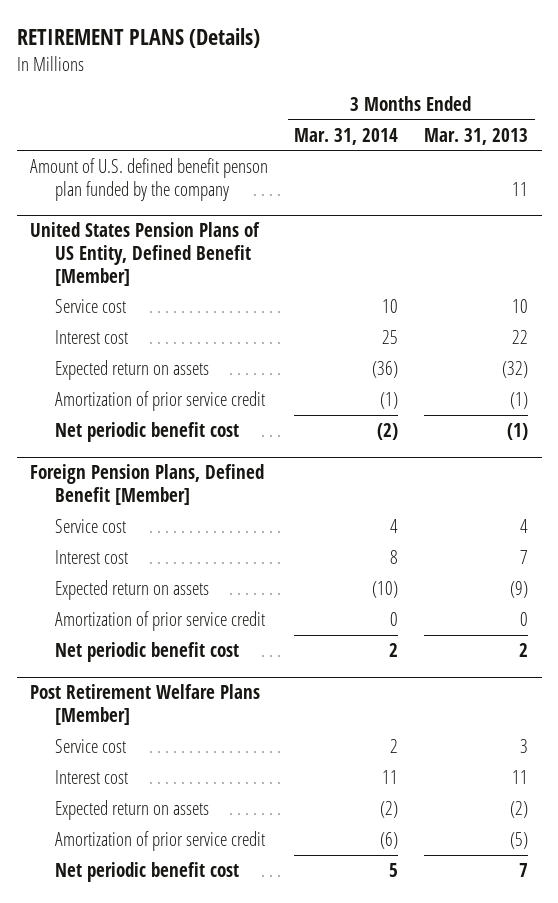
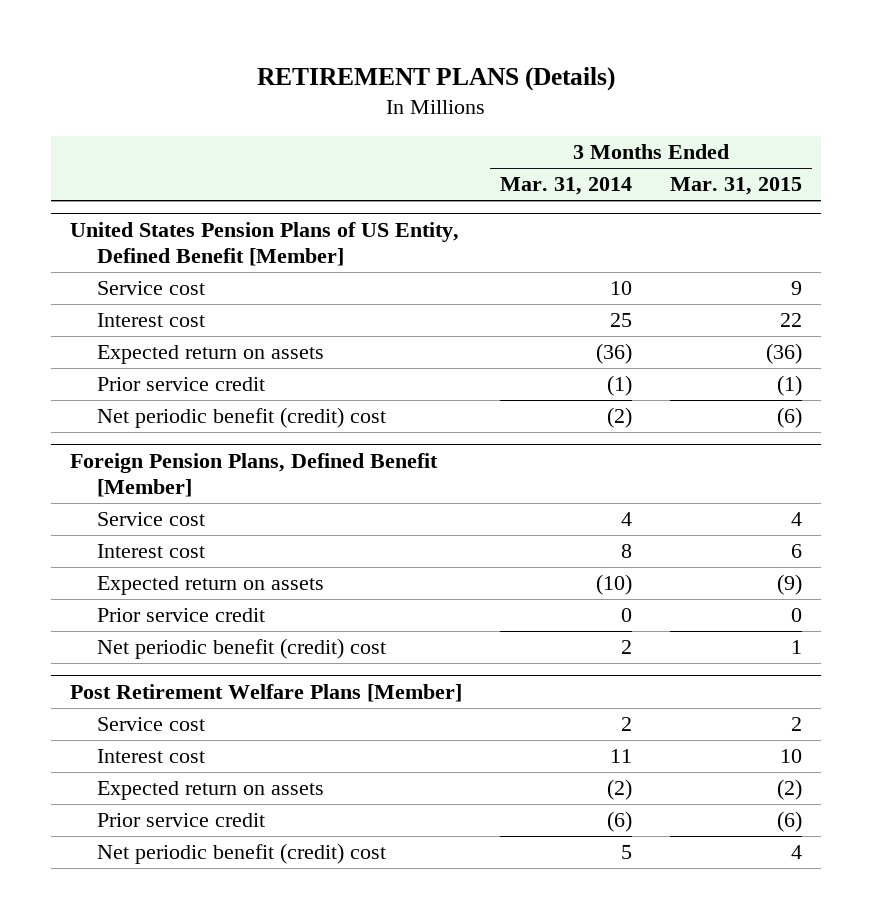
- | 3 Months Ended Mar. 31, 2014 | 3 Months Ended Mar. 31, 2013
+ | 3 Months Ended Mar. 31, 2014 | 3 Months Ended Mar. 31, 2015
- Amount of U.S. defined benefit penson plan funded by the company | | 11
@ United States Pension Plans of US Entity, Defined Benefit [Member]
- Amortization of prior service credit | (1) | (1)
- Net periodic benefit cost | (2) | (1)
+ Prior service credit | (1) | (1)
+ Net periodic benefit (credit) cost | (2) | (6)
@ Foreign Pension Plans, Defined Benefit [Member]
- Amortization of prior service credit | 0 | 0
- Net periodic benefit cost | 2 | 2
+ Prior service credit | 0 | 0
+ Net periodic benefit (credit) cost | 2 | 1
@ Post Retirement Welfare Plans [Member]
- Amortization of prior service credit | (6) | (5)
- Net periodic benefit cost | 5 | 7
+ Prior service credit | (6) | (6)
+ Net periodic benefit (credit) cost | 5 | 4

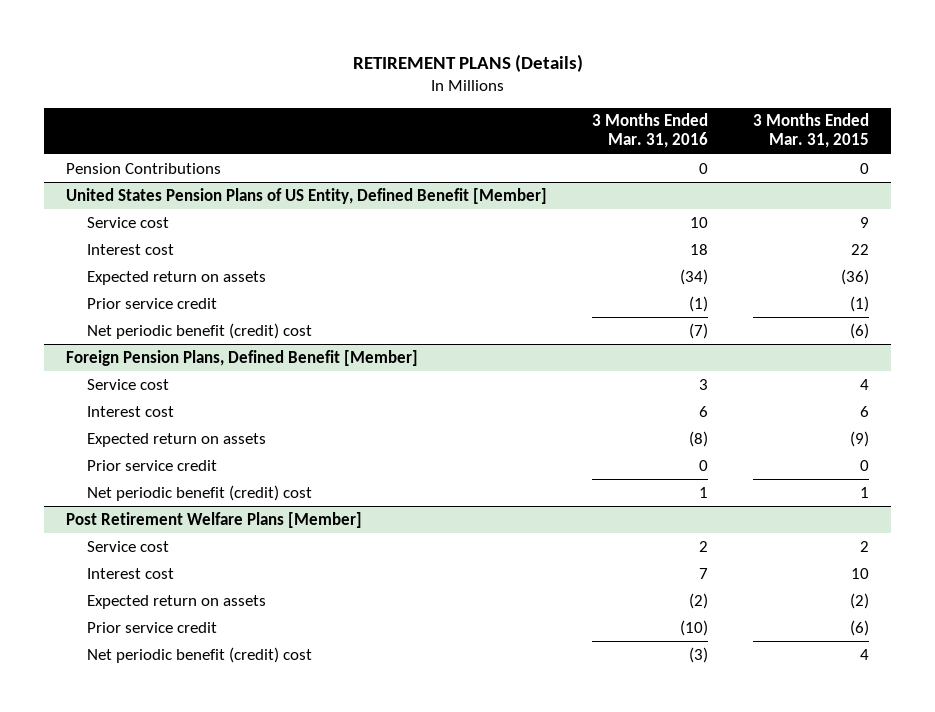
- | 3 Months Ended Mar. 31, 2014 | 3 Months Ended Mar. 31, 2015
+ | 3 Months Ended Mar. 31, 2016 | 3 Months Ended Mar. 31, 2015
+ Pension Contributions | 0 | 0

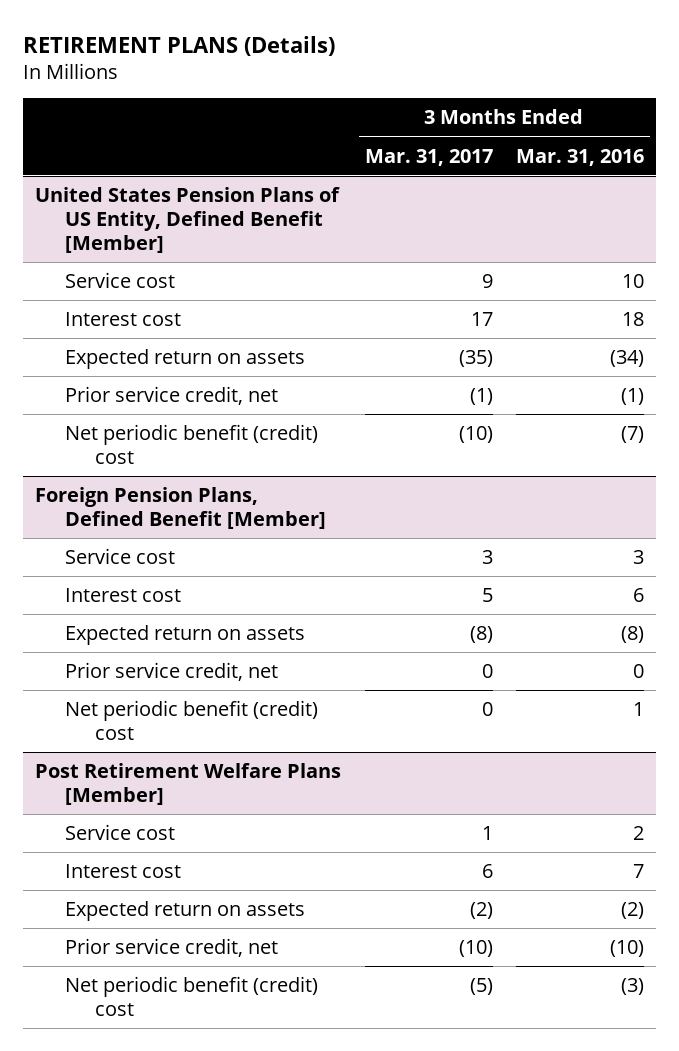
- | 3 Months Ended Mar. 31, 2016 | 3 Months Ended Mar. 31, 2015
+ | 3 Months Ended Mar. 31, 2017 | 3 Months Ended Mar. 31, 2016
- Pension Contributions | 0 | 0
@ United States Pension Plans of US Entity, Defined Benefit [Member]
- Prior service credit | (1) | (1)
+ Prior service credit, net | (1) | (1)
@ Foreign Pension Plans, Defined Benefit [Member]
- Prior service credit | 0 | 0
+ Prior service credit, net | 0 | 0
@ Post Retirement Welfare Plans [Member]
- Prior service credit | (10) | (6)
+ Prior service credit, net | (10) | (10)

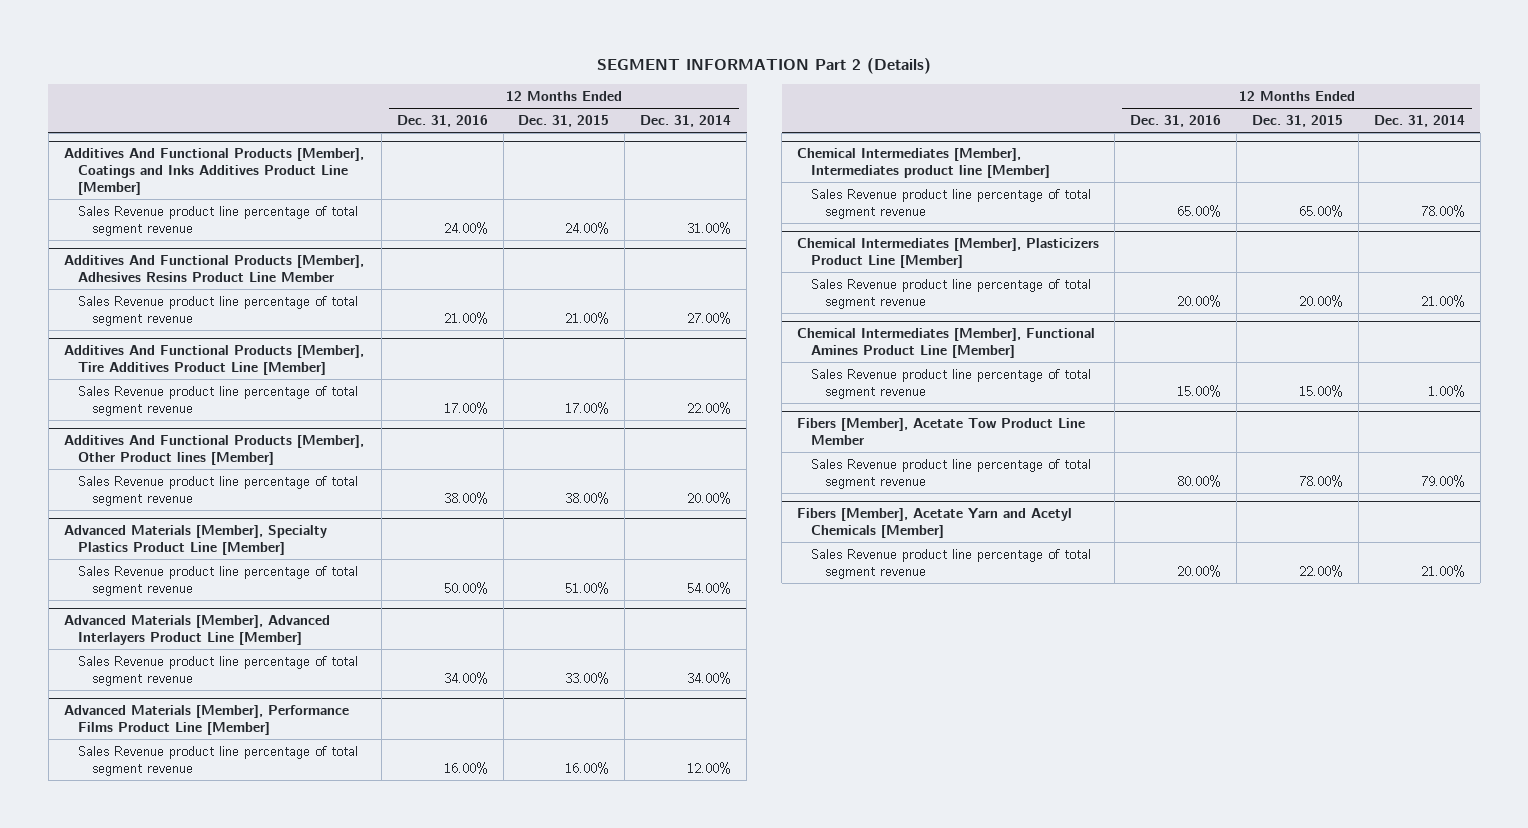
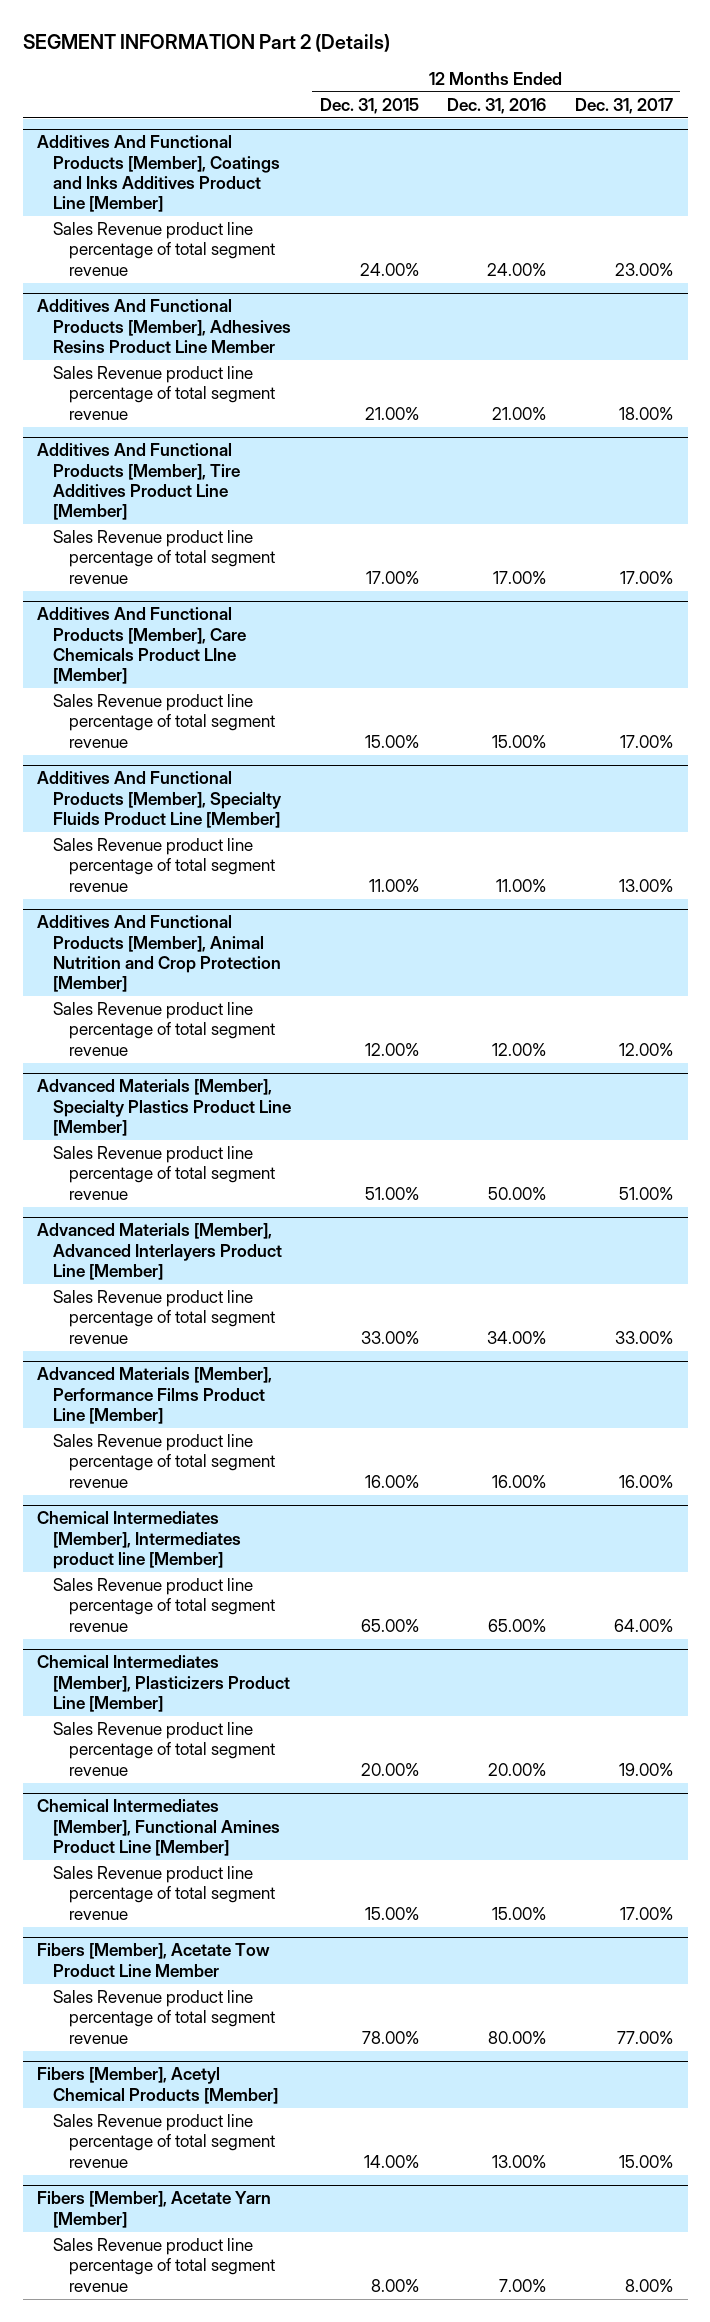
- | 12 Months Ended Dec. 31, 2016 | 12 Months Ended Dec. 31, 2015 | 12 Months Ended Dec. 31, 2014
+ | 12 Months Ended Dec. 31, 2015 | 12 Months Ended Dec. 31, 2016 | 12 Months Ended Dec. 31, 2017
- Additives And Functional Products [Member], Other Product lines [Member]
- Sales Revenue product line percentage of total segment revenue | 38.00% | 38.00% | 20.00%
+ Additives And Functional Products [Member], Care Chemicals Product LIne [Member]
+ Sales Revenue product line percentage of total segment revenue | 15.00% | 15.00% | 17.00%
+ Additives And Functional Products [Member], Specialty Fluids Product Line [Member]
+ Sales Revenue product line percentage of total segment revenue | 11.00% | 11.00% | 13.00%
+ Additives And Functional Products [Member], Animal Nutrition and Crop Protection [Member]
+ Sales Revenue product line percentage of total segment revenue | 12.00% | 12.00% | 12.00%
- Fibers [Member], Acetate Yarn and Acetyl Chemicals [Member]
- Sales Revenue product line percentage of total segment revenue | 20.00% | 22.00% | 21.00%
+ Fibers [Member], Acetyl Chemical Products [Member]
+ Sales Revenue product line percentage of total segment revenue | 14.00% | 13.00% | 15.00%
+ Fibers [Member], Acetate Yarn [Member]
+ Sales Revenue product line percentage of total segment revenue | 8.00% | 7.00% | 8.00%

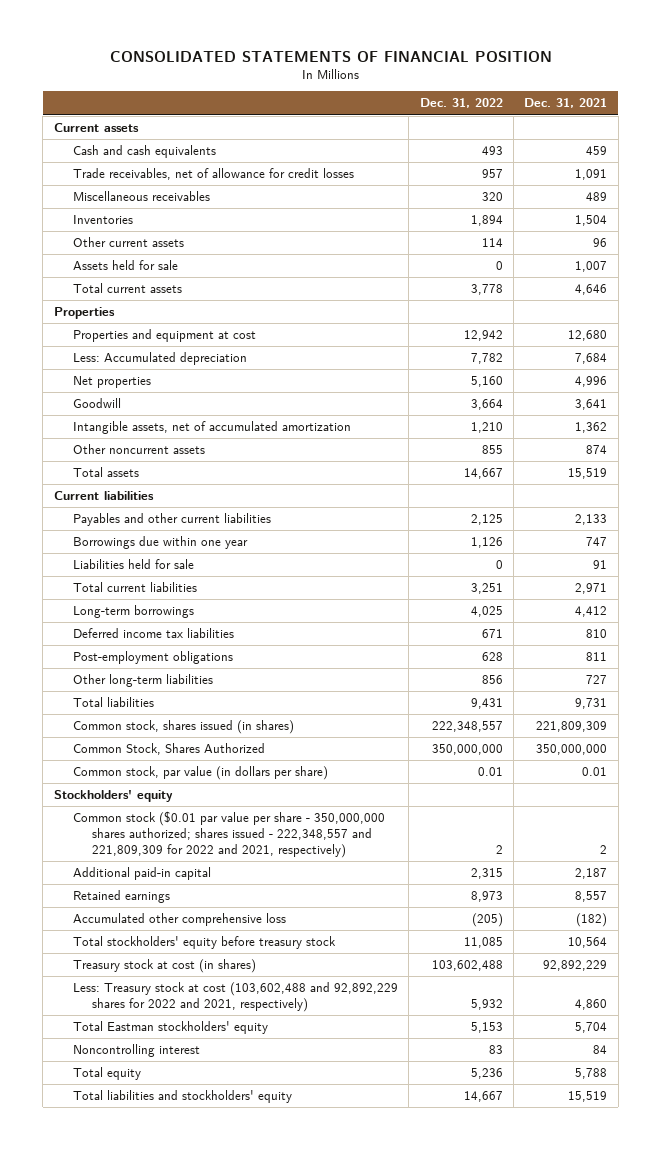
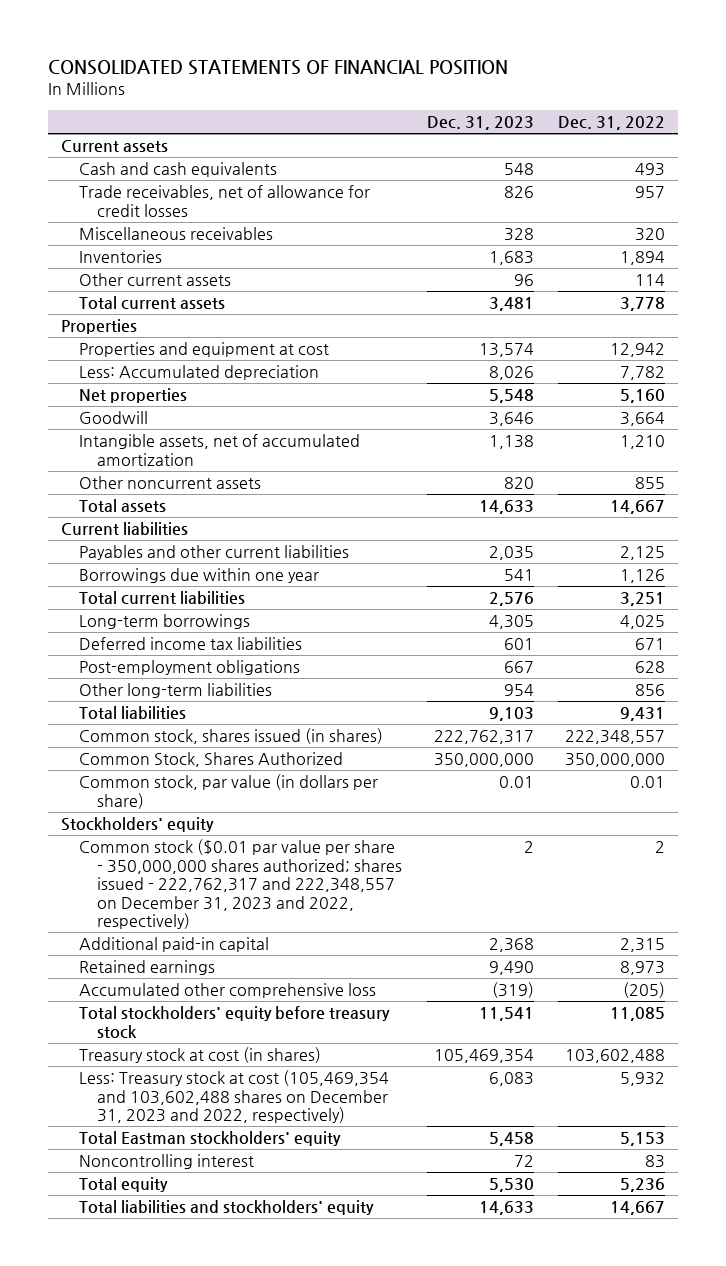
- | Dec. 31, 2022 | Dec. 31, 2021
+ | Dec. 31, 2023 | Dec. 31, 2022
- Assets held for sale | 0 | 1,007
- Liabilities held for sale | 0 | 91
- Common stock ($0.01 par value per share - 350,000,000 shares authorized; shares issued - 222,348,557 and 221,809,309 for 2022 and 2021, respectively) | 2 | 2
+ Common stock ($0.01 par value per share - 350,000,000 shares authorized; shares issued - 222,762,317 and 222,348,557 on December 31, 2023 and 2022, respectively) | 2 | 2
- Less: Treasury stock at cost (103,602,488 and 92,892,229 shares for 2022 and 2021, respectively) | 5,932 | 4,860
+ Less: Treasury stock at cost (105,469,354 and 103,602,488 shares on December 31, 2023 and 2022, respectively) | 6,083 | 5,932

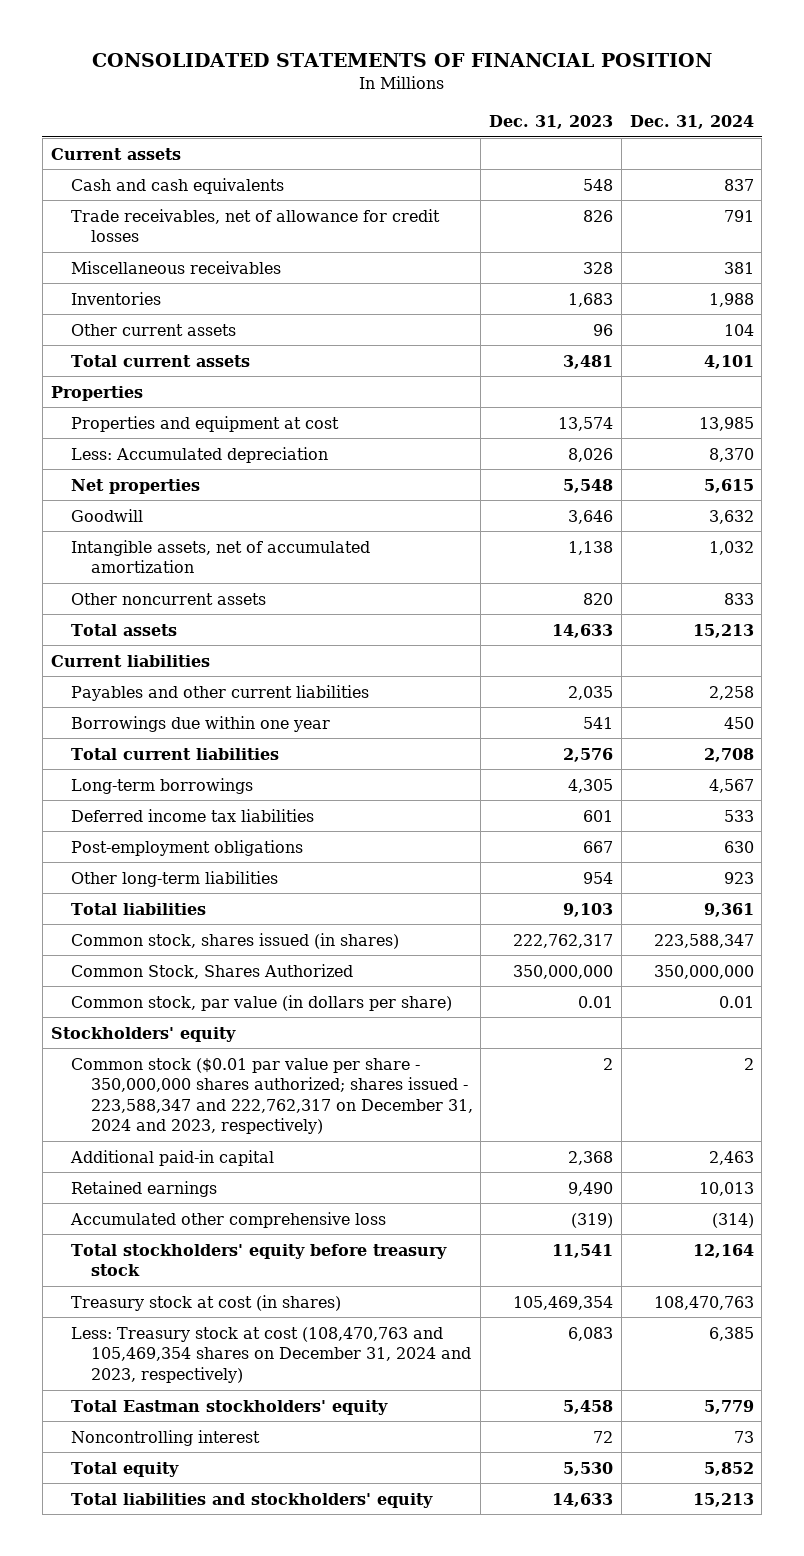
- | Dec. 31, 2023 | Dec. 31, 2022
+ | Dec. 31, 2023 | Dec. 31, 2024
- Common stock ($0.01 par value per share - 350,000,000 shares authorized; shares issued - 222,762,317 and 222,348,557 on December 31, 2023 and 2022, respectively) | 2 | 2
+ Common stock ($0.01 par value per share - 350,000,000 shares authorized; shares issued - 223,588,347 and 222,762,317 on December 31, 2024 and 2023, respectively) | 2 | 2
- Less: Treasury stock at cost (105,469,354 and 103,602,488 shares on December 31, 2023 and 2022, respectively) | 6,083 | 5,932
+ Less: Treasury stock at cost (108,470,763 and 105,469,354 shares on December 31, 2024 and 2023, respectively) | 6,083 | 6,385

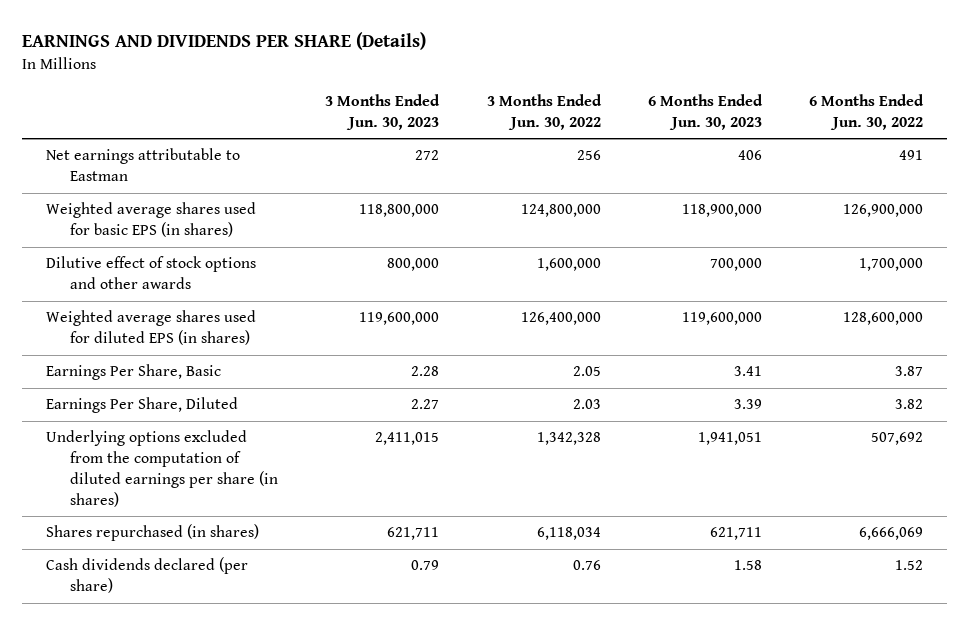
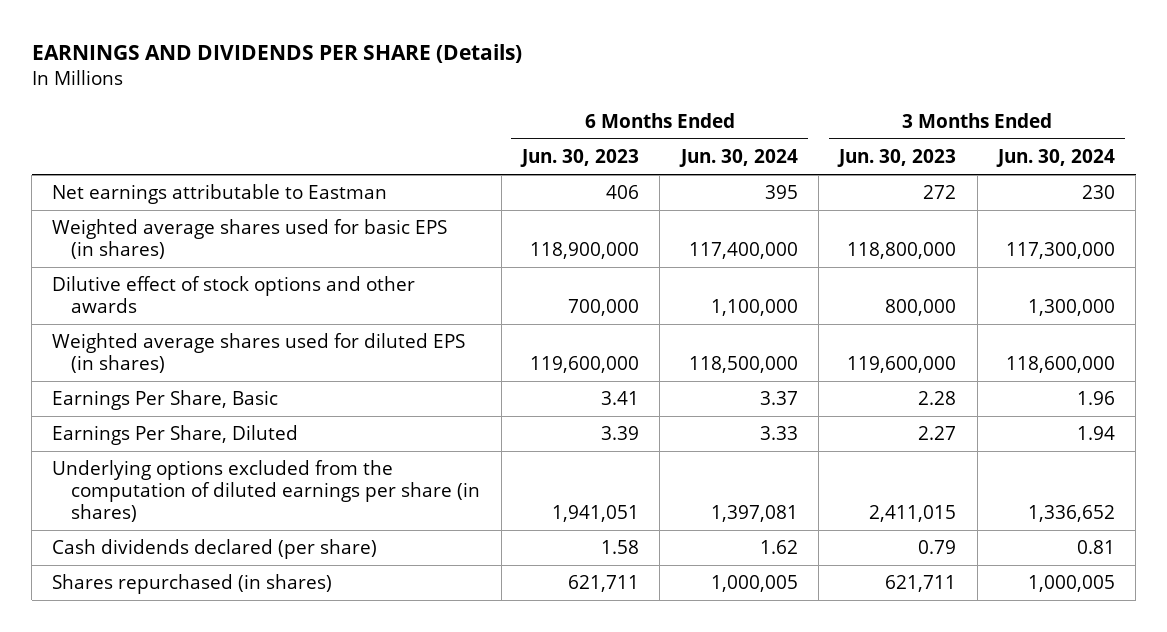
- | 3 Months Ended Jun. 30, 2023 | 3 Months Ended Jun. 30, 2022 | 6 Months Ended Jun. 30, 2023 | 6 Months Ended Jun. 30, 2022
+ | 6 Months Ended Jun. 30, 2023 | 6 Months Ended Jun. 30, 2024 | 3 Months Ended Jun. 30, 2023 | 3 Months Ended Jun. 30, 2024
moved down: Shares repurchased (in shares) | 621,711 | 1,000,005 | 621,711 | 1,000,005

